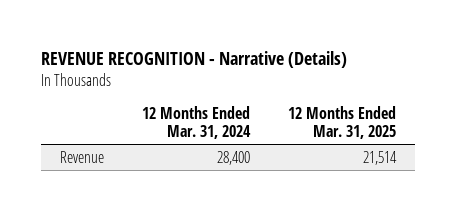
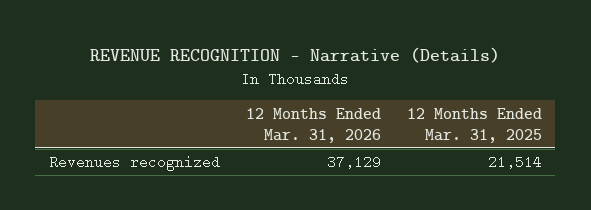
- | 12 Months Ended Mar. 31, 2024 | 12 Months Ended Mar. 31, 2025
+ | 12 Months Ended Mar. 31, 2026 | 12 Months Ended Mar. 31, 2025
- Revenue | 28,400 | 21,514
+ Revenues recognized | 37,129 | 21,514

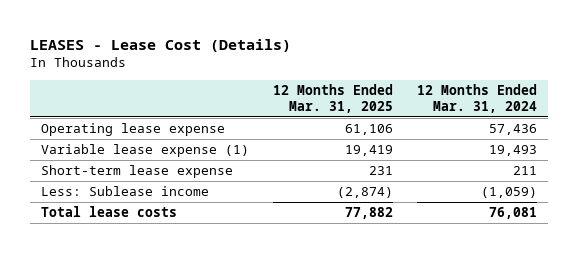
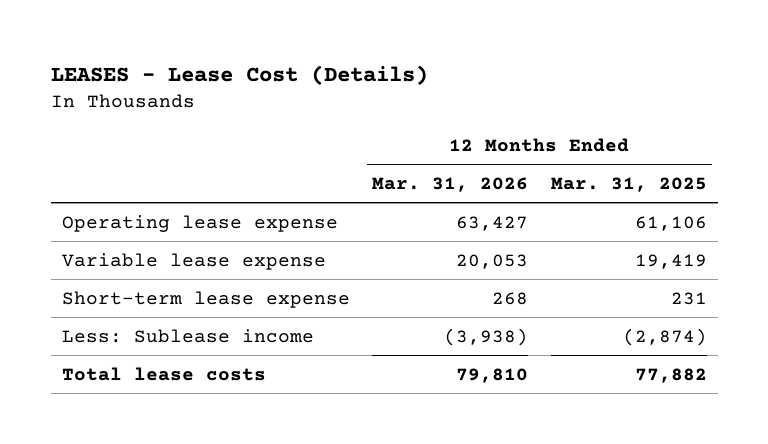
- | 12 Months Ended Mar. 31, 2025 | 12 Months Ended Mar. 31, 2024
+ | 12 Months Ended Mar. 31, 2026 | 12 Months Ended Mar. 31, 2025
- Variable lease expense (1) | 19,419 | 19,493
+ Variable lease expense | 20,053 | 19,419

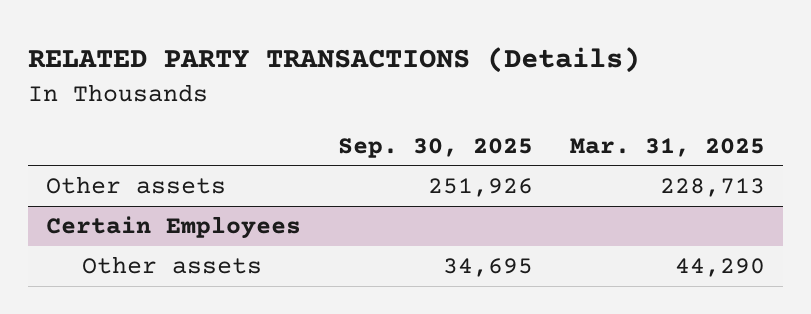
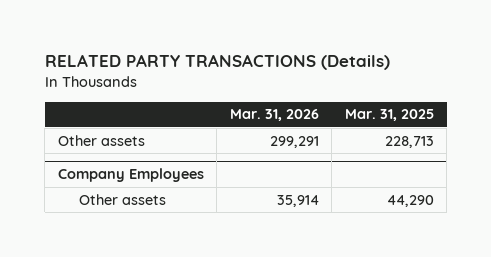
- | Sep. 30, 2025 | Mar. 31, 2025
+ | Mar. 31, 2026 | Mar. 31, 2025
- Certain Employees
+ Company Employees

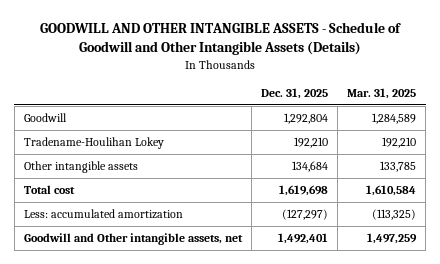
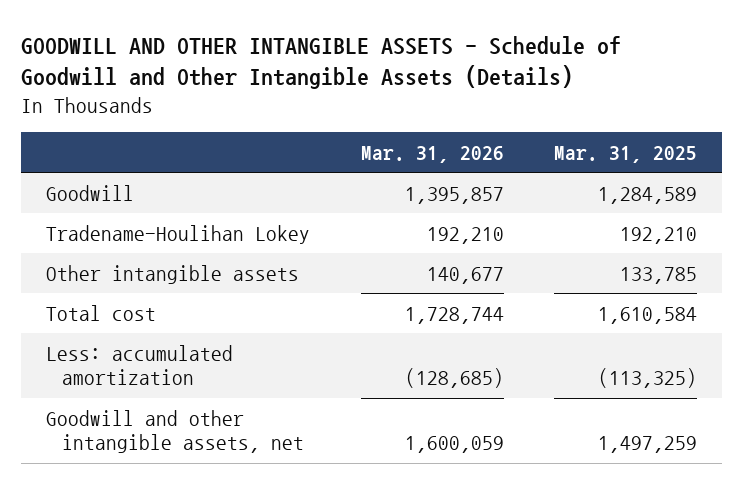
- | Dec. 31, 2025 | Mar. 31, 2025
+ | Mar. 31, 2026 | Mar. 31, 2025
- Goodwill and Other intangible assets, net | 1,492,401 | 1,497,259
+ Goodwill and other intangible assets, net | 1,600,059 | 1,497,259

